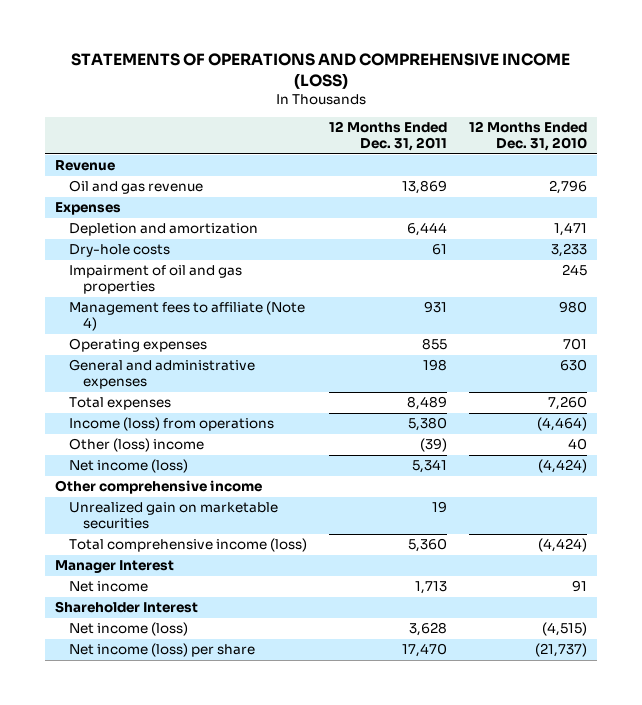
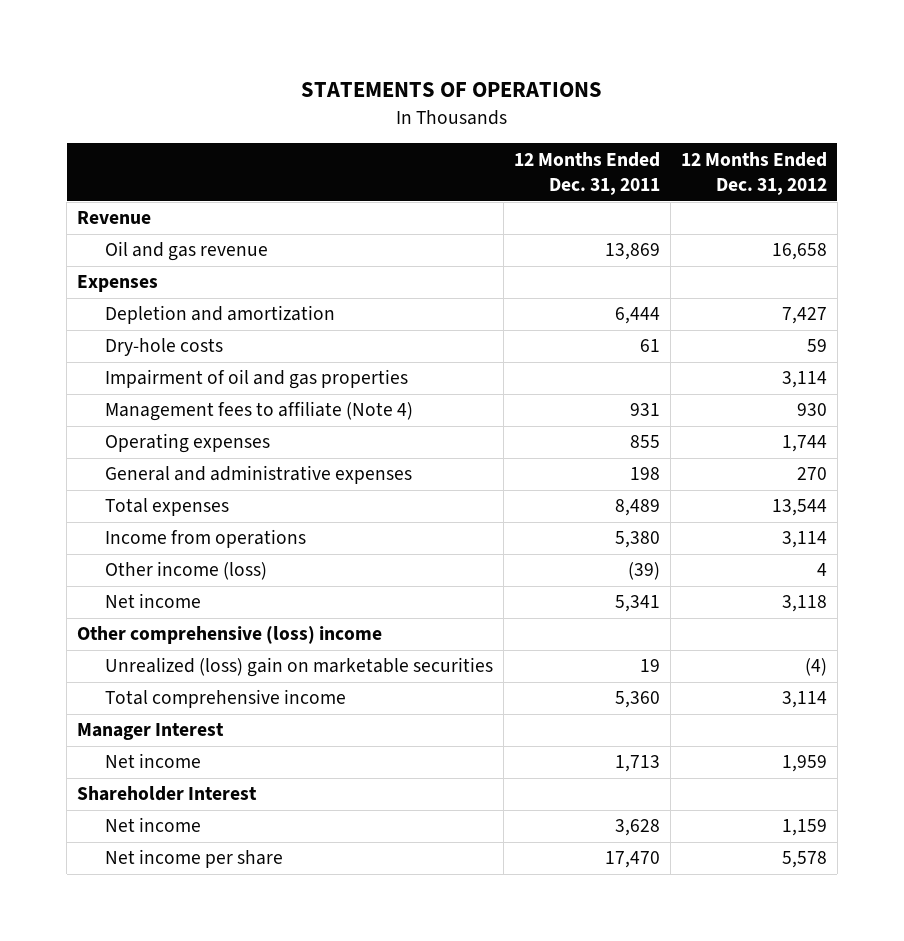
- STATEMENTS OF OPERATIONS AND COMPREHENSIVE INCOME (LOSS)
+ STATEMENTS OF OPERATIONS
- | 12 Months Ended Dec. 31, 2011 | 12 Months Ended Dec. 31, 2010
+ | 12 Months Ended Dec. 31, 2011 | 12 Months Ended Dec. 31, 2012
- Income (loss) from operations | 5,380 | (4,464)
- Other (loss) income | (39) | 40
- Net income (loss) | 5,341 | (4,424)
- Other comprehensive income
- Unrealized gain on marketable securities | 19 |
- Total comprehensive income (loss) | 5,360 | (4,424)
+ Income from operations | 5,380 | 3,114
+ Other income (loss) | (39) | 4
+ Net income | 5,341 | 3,118
+ Other comprehensive (loss) income
+ Unrealized (loss) gain on marketable securities | 19 | (4)
+ Total comprehensive income | 5,360 | 3,114
- Net income (loss) | 3,628 | (4,515)
- Net income (loss) per share | 17,470 | (21,737)
+ Net income | 3,628 | 1,159
+ Net income per share | 17,470 | 5,578

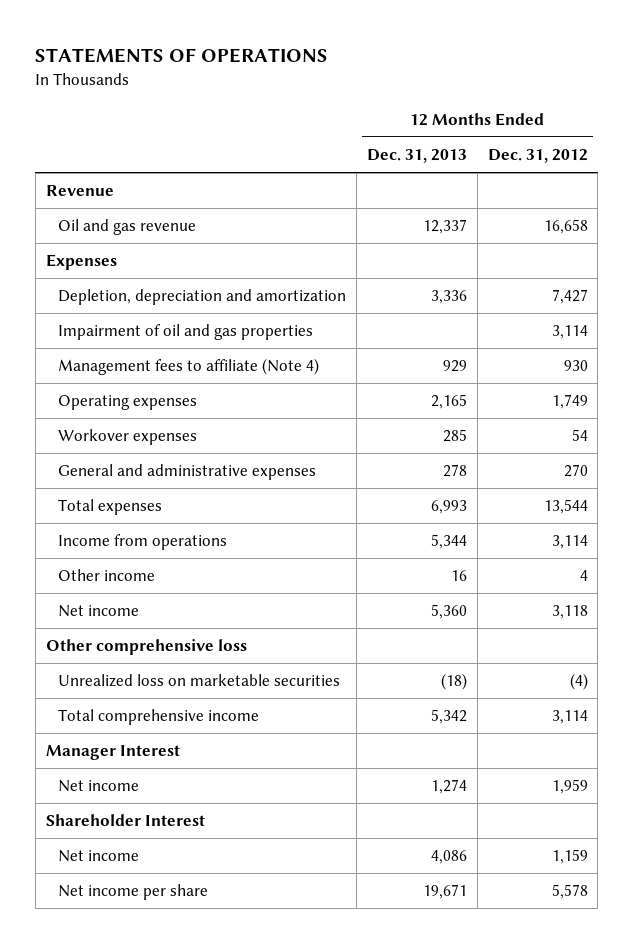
- | 12 Months Ended Dec. 31, 2011 | 12 Months Ended Dec. 31, 2012
+ | 12 Months Ended Dec. 31, 2013 | 12 Months Ended Dec. 31, 2012
- Depletion and amortization | 6,444 | 7,427
- Dry-hole costs | 61 | 59
+ Depletion, depreciation and amortization | 3,336 | 7,427
- Operating expenses | 855 | 1,744
+ Operating expenses | 2,165 | 1,749
+ Workover expenses | 285 | 54
- Other income (loss) | (39) | 4
+ Other income | 16 | 4
- Other comprehensive (loss) income
- Unrealized (loss) gain on marketable securities | 19 | (4)
+ Other comprehensive loss
+ Unrealized loss on marketable securities | (18) | (4)

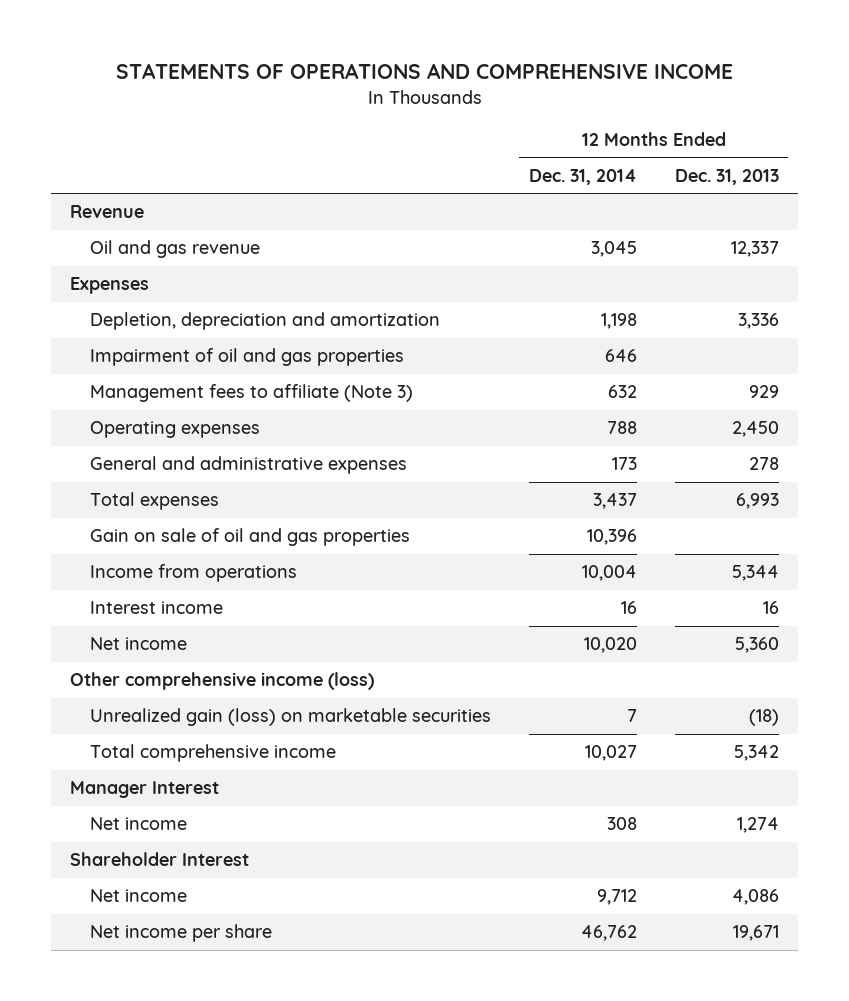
- STATEMENTS OF OPERATIONS
+ STATEMENTS OF OPERATIONS AND COMPREHENSIVE INCOME
- | 12 Months Ended Dec. 31, 2013 | 12 Months Ended Dec. 31, 2012
+ | 12 Months Ended Dec. 31, 2014 | 12 Months Ended Dec. 31, 2013
- Management fees to affiliate (Note 4) | 929 | 930
- Operating expenses | 2,165 | 1,749
- Workover expenses | 285 | 54
+ Management fees to affiliate (Note 3) | 632 | 929
+ Operating expenses | 788 | 2,450
+ Gain on sale of oil and gas properties | 10,396 |
- Other income | 16 | 4
+ Interest income | 16 | 16
- Other comprehensive loss
- Unrealized loss on marketable securities | (18) | (4)
+ Other comprehensive income (loss)
+ Unrealized gain (loss) on marketable securities | 7 | (18)

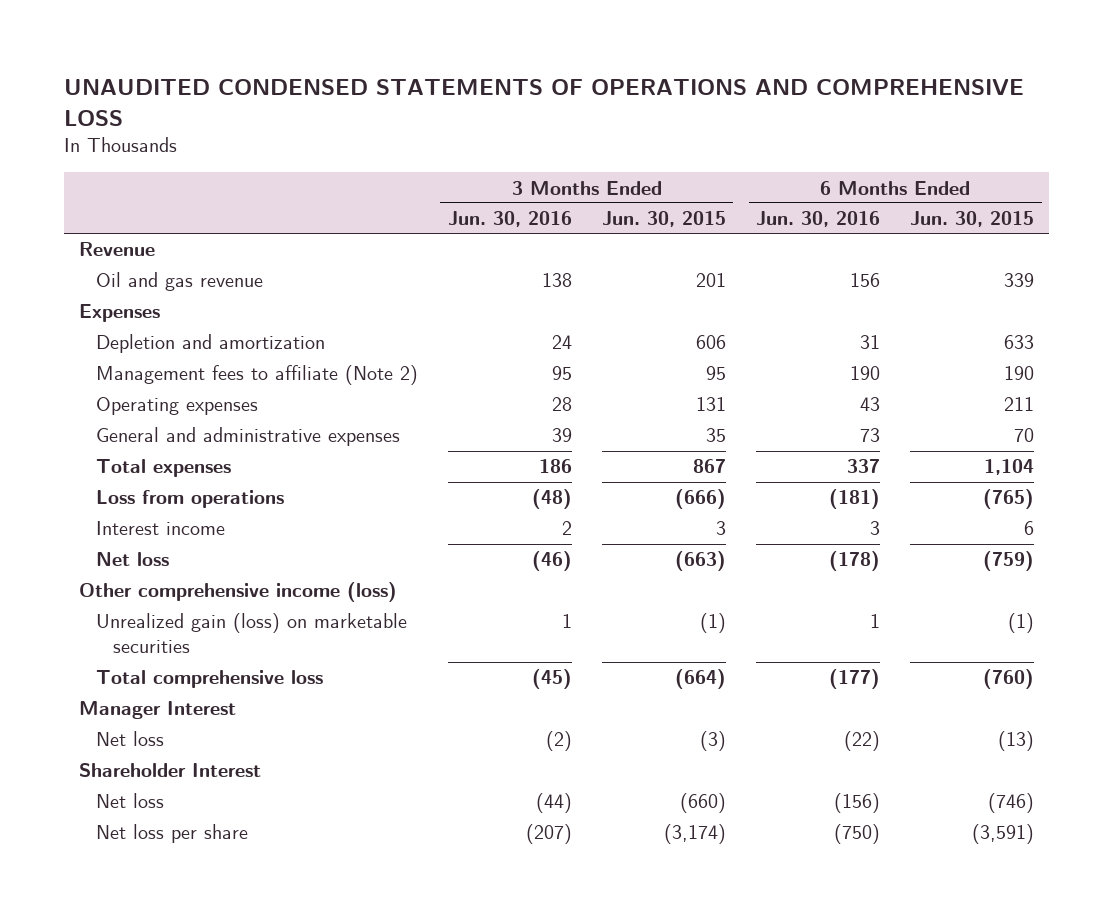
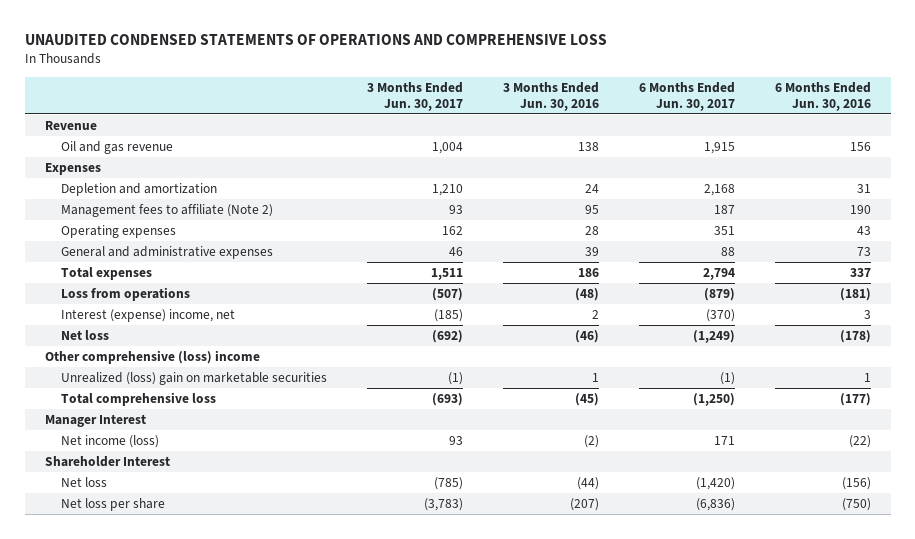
- | 3 Months Ended Jun. 30, 2016 | 3 Months Ended Jun. 30, 2015 | 6 Months Ended Jun. 30, 2016 | 6 Months Ended Jun. 30, 2015
+ | 3 Months Ended Jun. 30, 2017 | 3 Months Ended Jun. 30, 2016 | 6 Months Ended Jun. 30, 2017 | 6 Months Ended Jun. 30, 2016
- Interest income | 2 | 3 | 3 | 6
+ Interest (expense) income, net | (185) | 2 | (370) | 3
- Other comprehensive income (loss)
- Unrealized gain (loss) on marketable securities | 1 | (1) | 1 | (1)
+ Other comprehensive (loss) income
+ Unrealized (loss) gain on marketable securities | (1) | 1 | (1) | 1
- Net loss | (2) | (3) | (22) | (13)
+ Net income (loss) | 93 | (2) | 171 | (22)

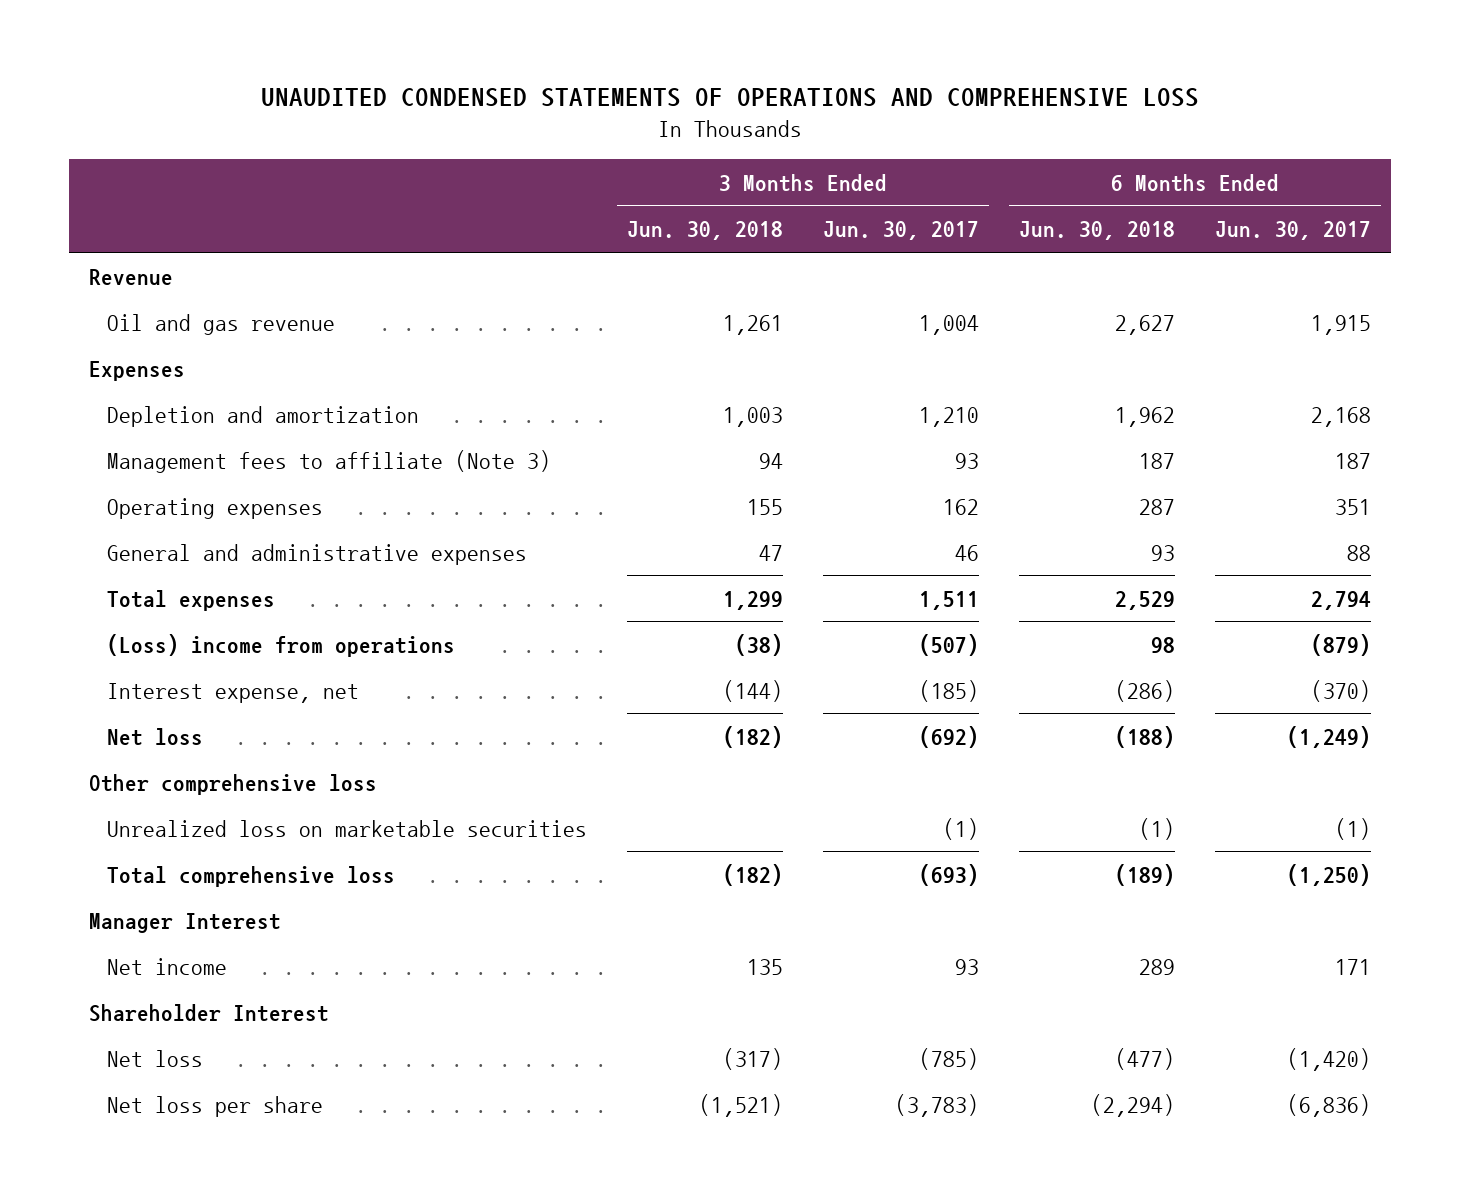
- | 3 Months Ended Jun. 30, 2017 | 3 Months Ended Jun. 30, 2016 | 6 Months Ended Jun. 30, 2017 | 6 Months Ended Jun. 30, 2016
+ | 3 Months Ended Jun. 30, 2018 | 3 Months Ended Jun. 30, 2017 | 6 Months Ended Jun. 30, 2018 | 6 Months Ended Jun. 30, 2017
- Management fees to affiliate (Note 2) | 93 | 95 | 187 | 190
+ Management fees to affiliate (Note 3) | 94 | 93 | 187 | 187
- Loss from operations | (507) | (48) | (879) | (181)
- Interest (expense) income, net | (185) | 2 | (370) | 3
+ (Loss) income from operations | (38) | (507) | 98 | (879)
+ Interest expense, net | (144) | (185) | (286) | (370)
- Other comprehensive (loss) income
- Unrealized (loss) gain on marketable securities | (1) | 1 | (1) | 1
+ Other comprehensive loss
+ Unrealized loss on marketable securities | | (1) | (1) | (1)
- Net income (loss) | 93 | (2) | 171 | (22)
+ Net income | 135 | 93 | 289 | 171

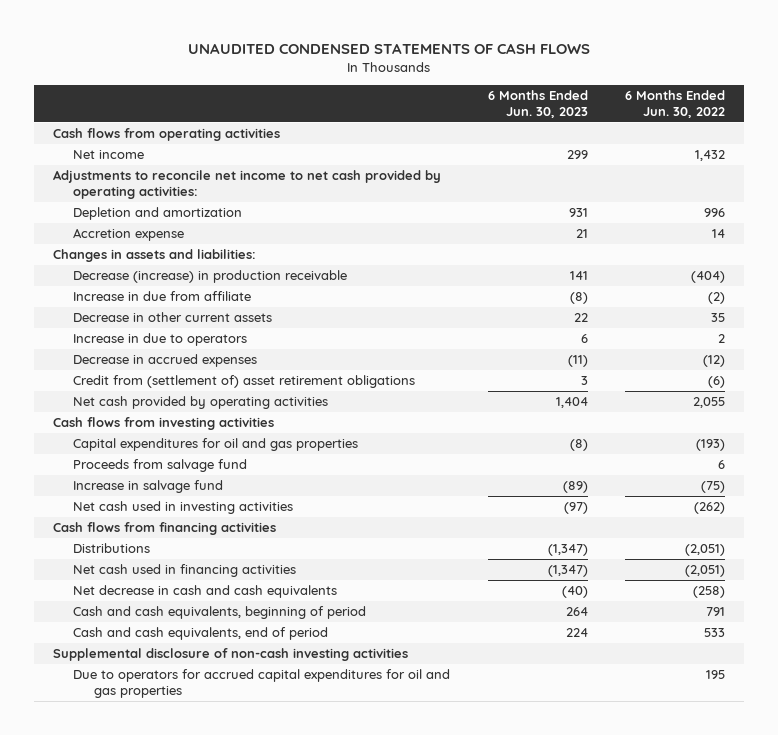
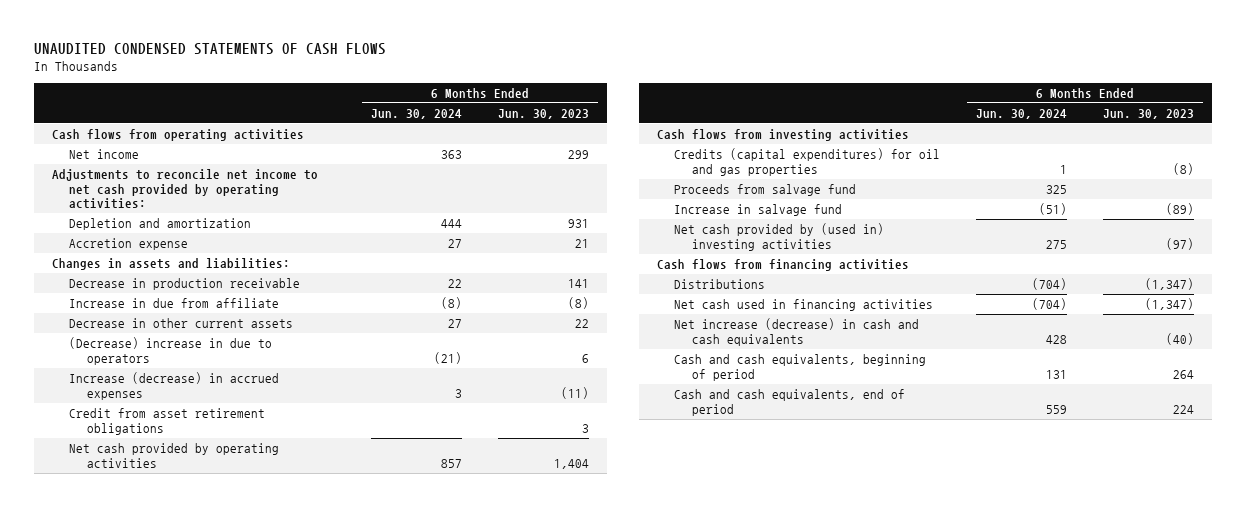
- | 6 Months Ended Jun. 30, 2023 | 6 Months Ended Jun. 30, 2022
+ | 6 Months Ended Jun. 30, 2024 | 6 Months Ended Jun. 30, 2023
- Decrease (increase) in production receivable | 141 | (404)
+ Decrease in production receivable | 22 | 141
- Increase in due to operators | 6 | 2
- Decrease in accrued expenses | (11) | (12)
- Credit from (settlement of) asset retirement obligations | 3 | (6)
+ (Decrease) increase in due to operators | (21) | 6
+ Increase (decrease) in accrued expenses | 3 | (11)
+ Credit from asset retirement obligations | | 3
- Capital expenditures for oil and gas properties | (8) | (193)
+ Credits (capital expenditures) for oil and gas properties | 1 | (8)
- Net cash used in investing activities | (97) | (262)
+ Net cash provided by (used in) investing activities | 275 | (97)
- Net decrease in cash and cash equivalents | (40) | (258)
+ Net increase (decrease) in cash and cash equivalents | 428 | (40)
- Supplemental disclosure of non-cash investing activities
- Due to operators for accrued capital expenditures for oil and gas properties | | 195

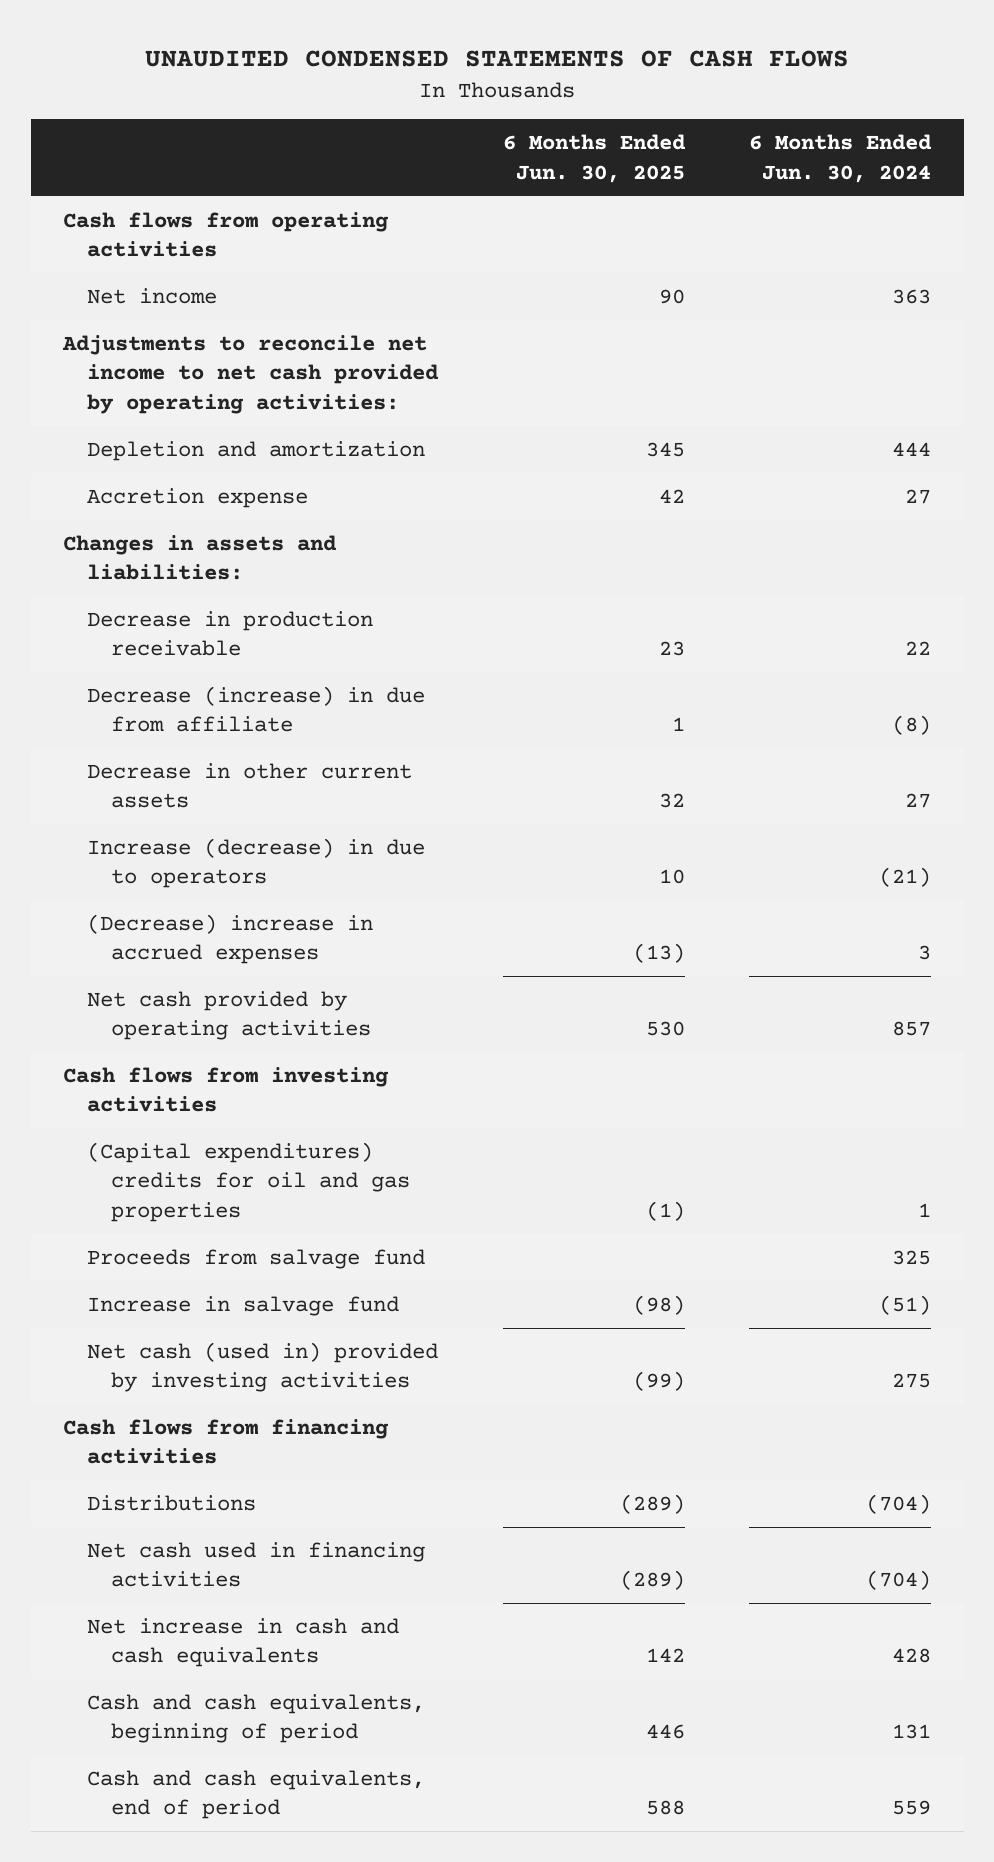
- | 6 Months Ended Jun. 30, 2024 | 6 Months Ended Jun. 30, 2023
+ | 6 Months Ended Jun. 30, 2025 | 6 Months Ended Jun. 30, 2024
- Increase in due from affiliate | (8) | (8)
+ Decrease (increase) in due from affiliate | 1 | (8)
- (Decrease) increase in due to operators | (21) | 6
- Increase (decrease) in accrued expenses | 3 | (11)
- Credit from asset retirement obligations | | 3
+ Increase (decrease) in due to operators | 10 | (21)
+ (Decrease) increase in accrued expenses | (13) | 3
- Credits (capital expenditures) for oil and gas properties | 1 | (8)
+ (Capital expenditures) credits for oil and gas properties | (1) | 1
- Net cash provided by (used in) investing activities | 275 | (97)
+ Net cash (used in) provided by investing activities | (99) | 275
- Net increase (decrease) in cash and cash equivalents | 428 | (40)
+ Net increase in cash and cash equivalents | 142 | 428

